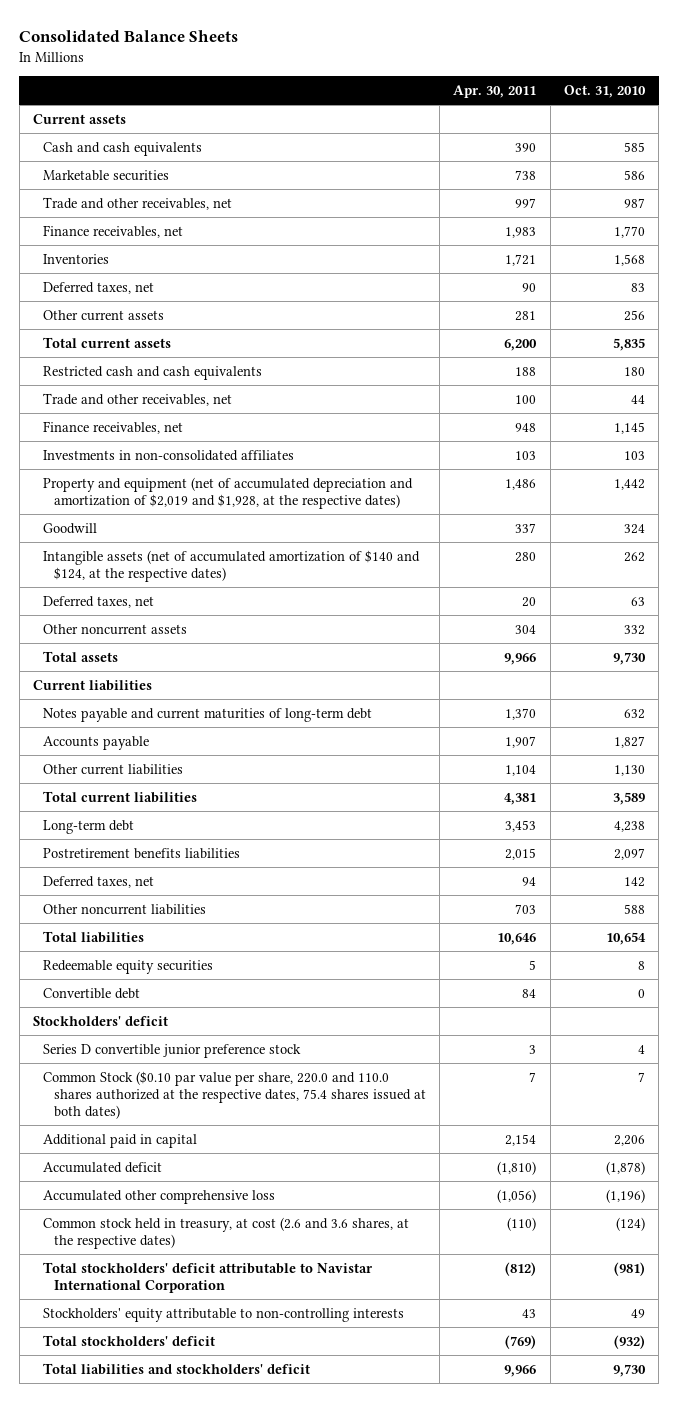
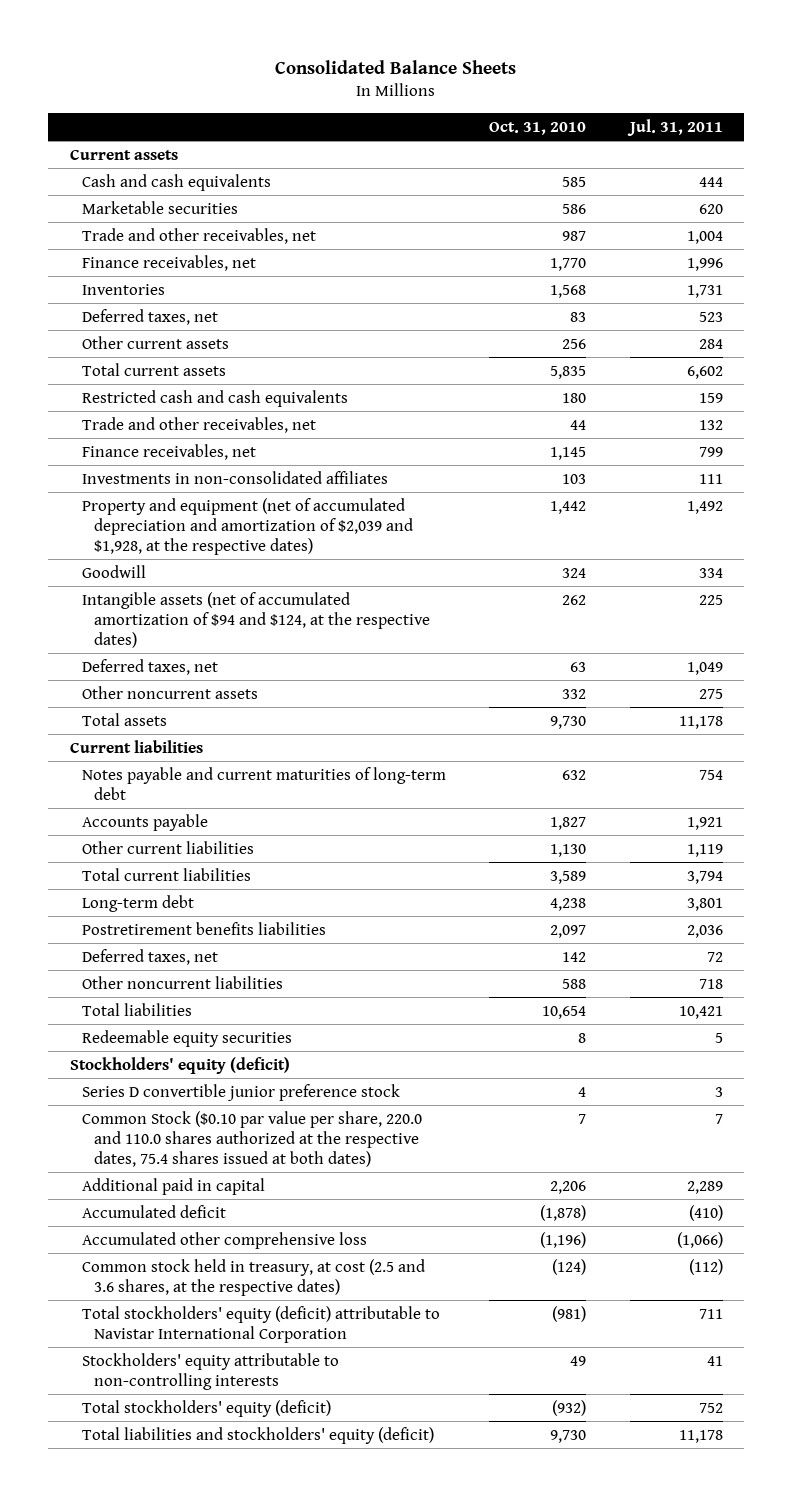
- | Apr. 30, 2011 | Oct. 31, 2010
+ | Oct. 31, 2010 | Jul. 31, 2011
- Property and equipment (net of accumulated depreciation and amortization of $2,019 and $1,928, at the respective dates) | 1,486 | 1,442
+ Property and equipment (net of accumulated depreciation and amortization of $2,039 and $1,928, at the respective dates) | 1,442 | 1,492
- Intangible assets (net of accumulated amortization of $140 and $124, at the respective dates) | 280 | 262
+ Intangible assets (net of accumulated amortization of $94 and $124, at the respective dates) | 262 | 225
- Convertible debt | 84 | 0
- Stockholders' deficit
+ Stockholders' equity (deficit)
- Common stock held in treasury, at cost (2.6 and 3.6 shares, at the respective dates) | (110) | (124)
- Total stockholders' deficit attributable to Navistar International Corporation | (812) | (981)
+ Common stock held in treasury, at cost (2.5 and 3.6 shares, at the respective dates) | (124) | (112)
+ Total stockholders' equity (deficit) attributable to Navistar International Corporation | (981) | 711
- Total stockholders' deficit | (769) | (932)
- Total liabilities and stockholders' deficit | 9,966 | 9,730
+ Total stockholders' equity (deficit) | (932) | 752
+ Total liabilities and stockholders' equity (deficit) | 9,730 | 11,178

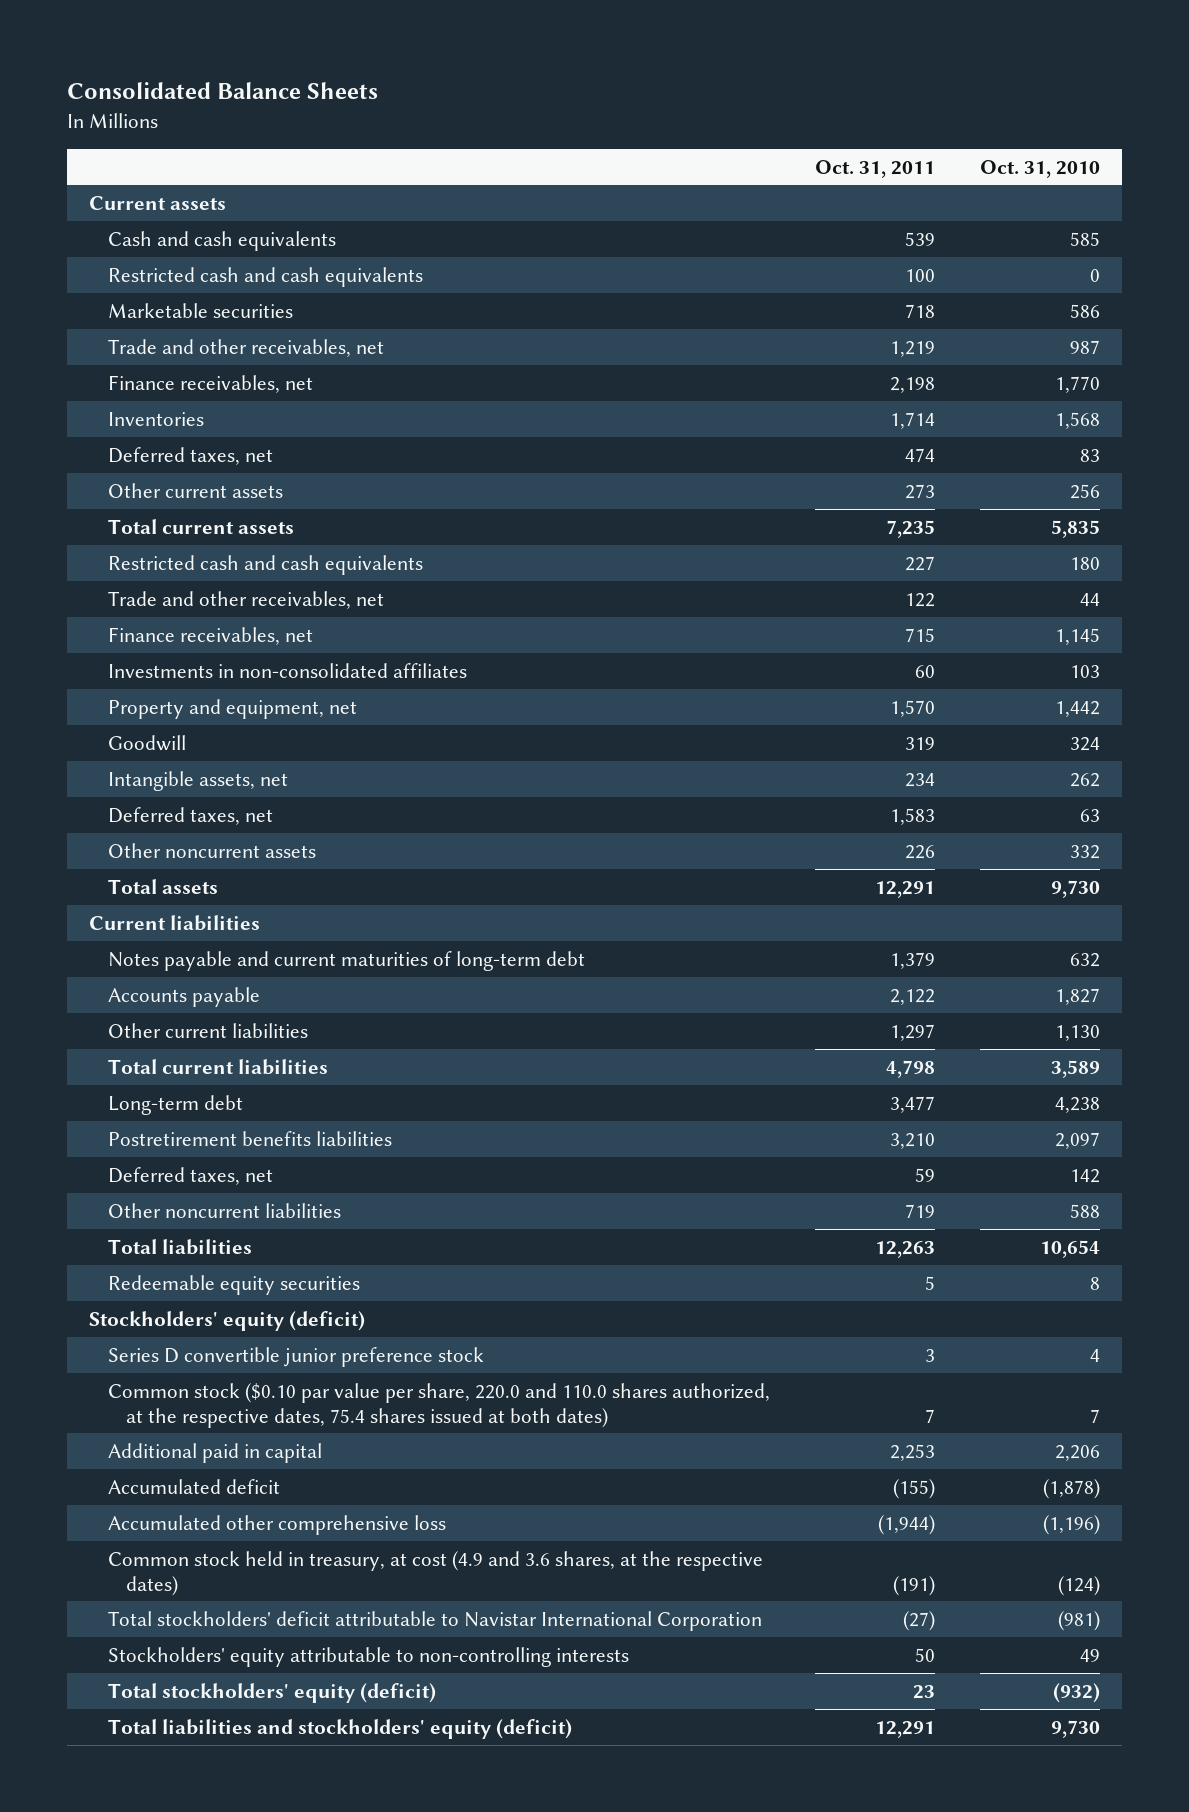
- | Oct. 31, 2010 | Jul. 31, 2011
+ | Oct. 31, 2011 | Oct. 31, 2010
+ Restricted cash and cash equivalents | 100 | 0
- Property and equipment (net of accumulated depreciation and amortization of $2,039 and $1,928, at the respective dates) | 1,442 | 1,492
+ Property and equipment, net | 1,570 | 1,442
- Intangible assets (net of accumulated amortization of $94 and $124, at the respective dates) | 262 | 225
+ Intangible assets, net | 234 | 262
- Common Stock ($0.10 par value per share, 220.0 and 110.0 shares authorized at the respective dates, 75.4 shares issued at both dates) | 7 | 7
+ Common stock ($0.10 par value per share, 220.0 and 110.0 shares authorized, at the respective dates, 75.4 shares issued at both dates) | 7 | 7
- Common stock held in treasury, at cost (2.5 and 3.6 shares, at the respective dates) | (124) | (112)
- Total stockholders' equity (deficit) attributable to Navistar International Corporation | (981) | 711
+ Common stock held in treasury, at cost (4.9 and 3.6 shares, at the respective dates) | (191) | (124)
+ Total stockholders' deficit attributable to Navistar International Corporation | (27) | (981)

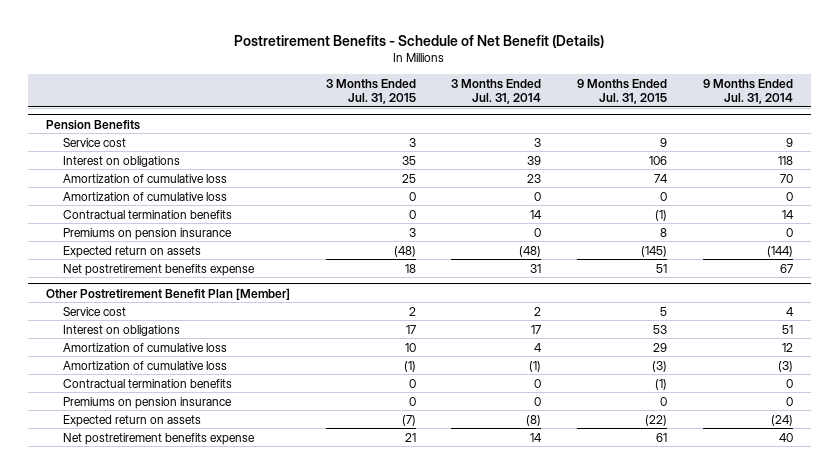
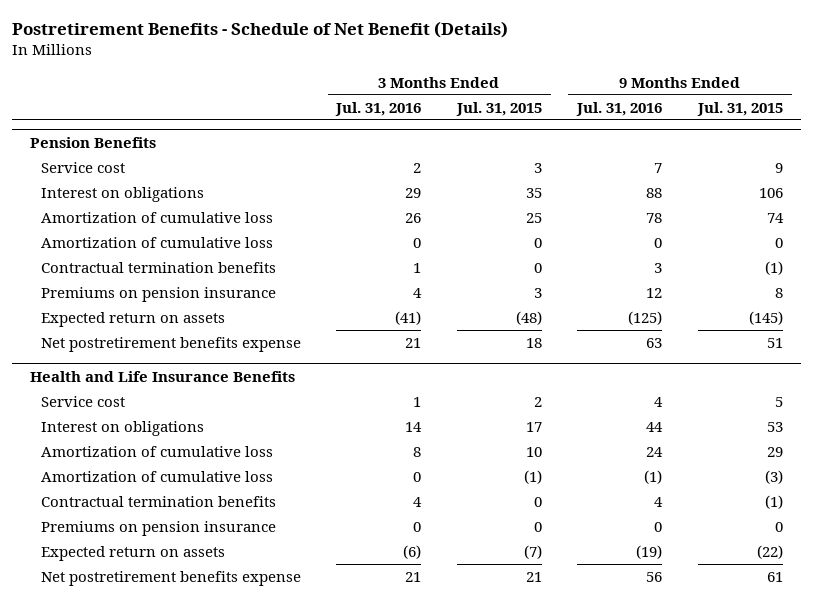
- | 3 Months Ended Jul. 31, 2015 | 3 Months Ended Jul. 31, 2014 | 9 Months Ended Jul. 31, 2015 | 9 Months Ended Jul. 31, 2014
+ | 3 Months Ended Jul. 31, 2016 | 3 Months Ended Jul. 31, 2015 | 9 Months Ended Jul. 31, 2016 | 9 Months Ended Jul. 31, 2015
- Other Postretirement Benefit Plan [Member]
+ Health and Life Insurance Benefits

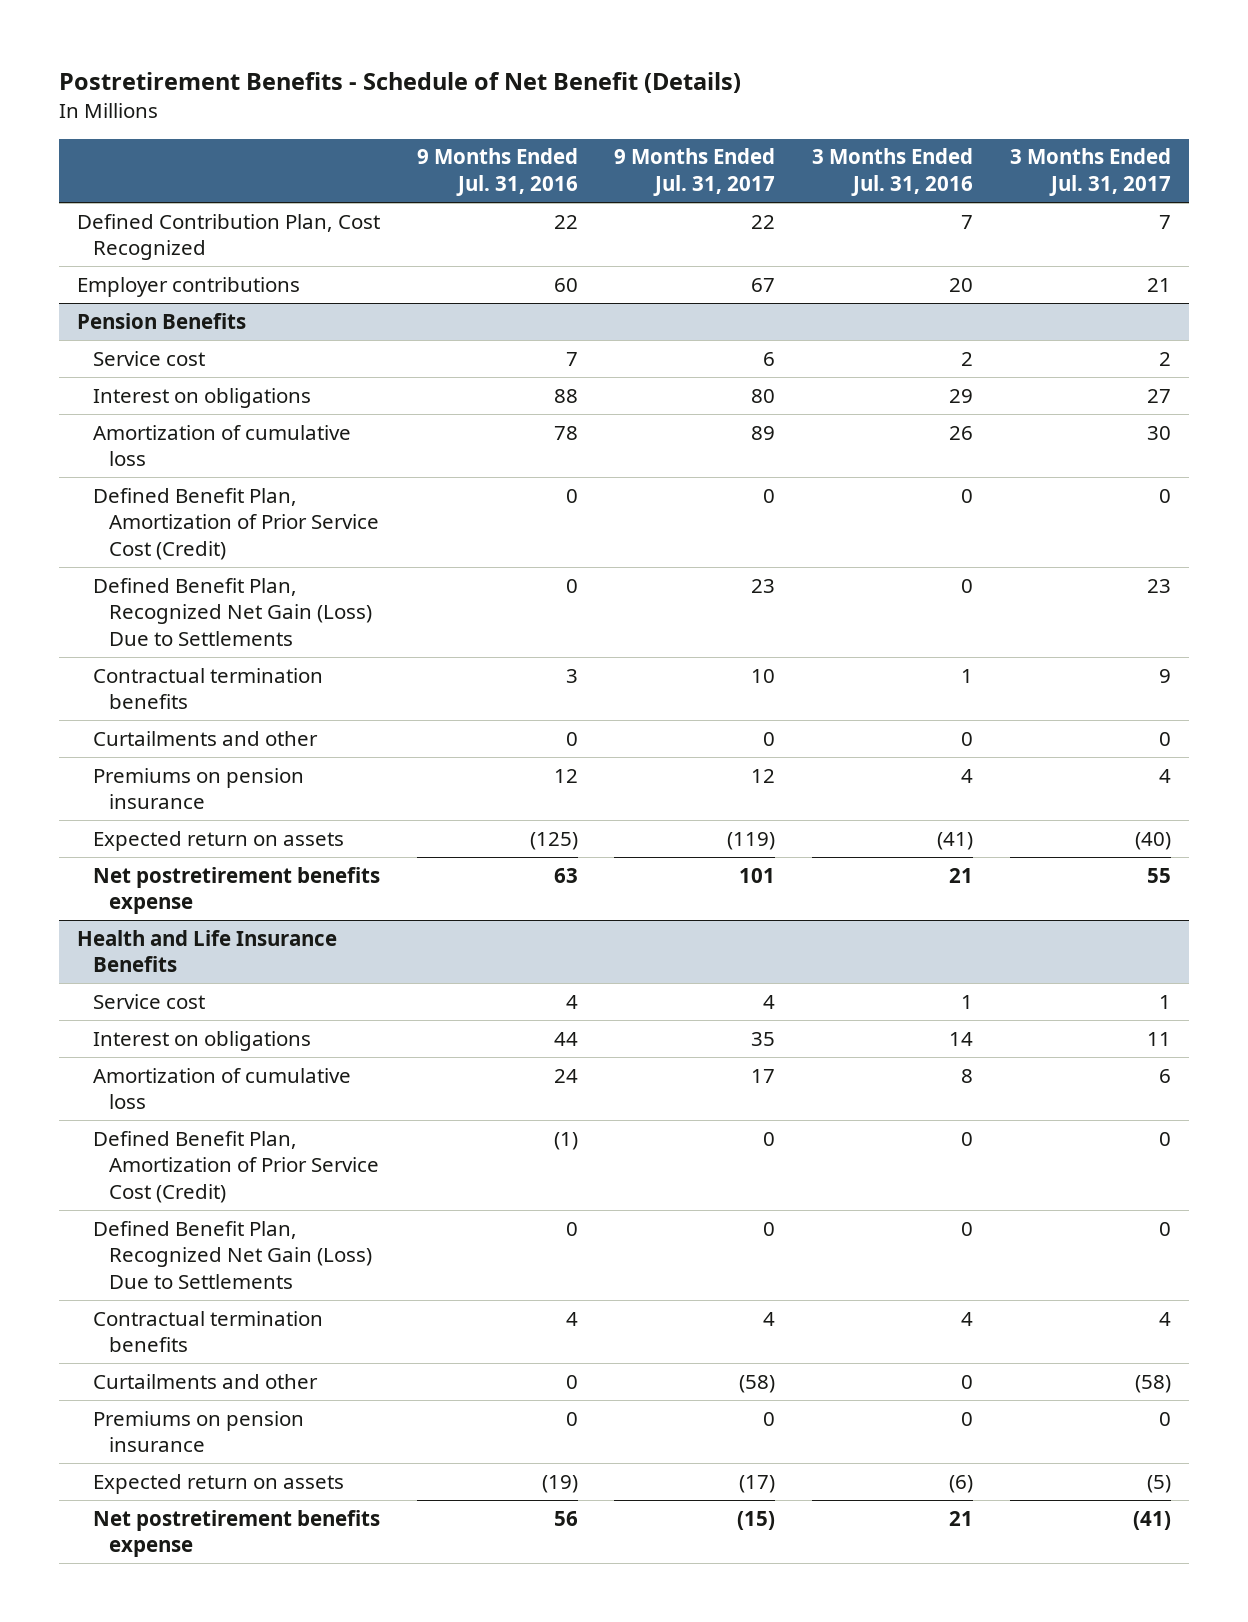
- | 3 Months Ended Jul. 31, 2016 | 3 Months Ended Jul. 31, 2015 | 9 Months Ended Jul. 31, 2016 | 9 Months Ended Jul. 31, 2015
+ | 9 Months Ended Jul. 31, 2016 | 9 Months Ended Jul. 31, 2017 | 3 Months Ended Jul. 31, 2016 | 3 Months Ended Jul. 31, 2017
+ Defined Contribution Plan, Cost Recognized | 22 | 22 | 7 | 7
+ Employer contributions | 60 | 67 | 20 | 21
@ Pension Benefits
- Amortization of cumulative loss | 0 | 0 | 0 | 0
+ Defined Benefit Plan, Amortization of Prior Service Cost (Credit) | 0 | 0 | 0 | 0
+ Defined Benefit Plan, Recognized Net Gain (Loss) Due to Settlements | 0 | 23 | 0 | 23
+ Curtailments and other | 0 | 0 | 0 | 0
@ Health and Life Insurance Benefits
- Amortization of cumulative loss | 0 | (1) | (1) | (3)
+ Defined Benefit Plan, Amortization of Prior Service Cost (Credit) | (1) | 0 | 0 | 0
+ Defined Benefit Plan, Recognized Net Gain (Loss) Due to Settlements | 0 | 0 | 0 | 0
+ Curtailments and other | 0 | (58) | 0 | (58)

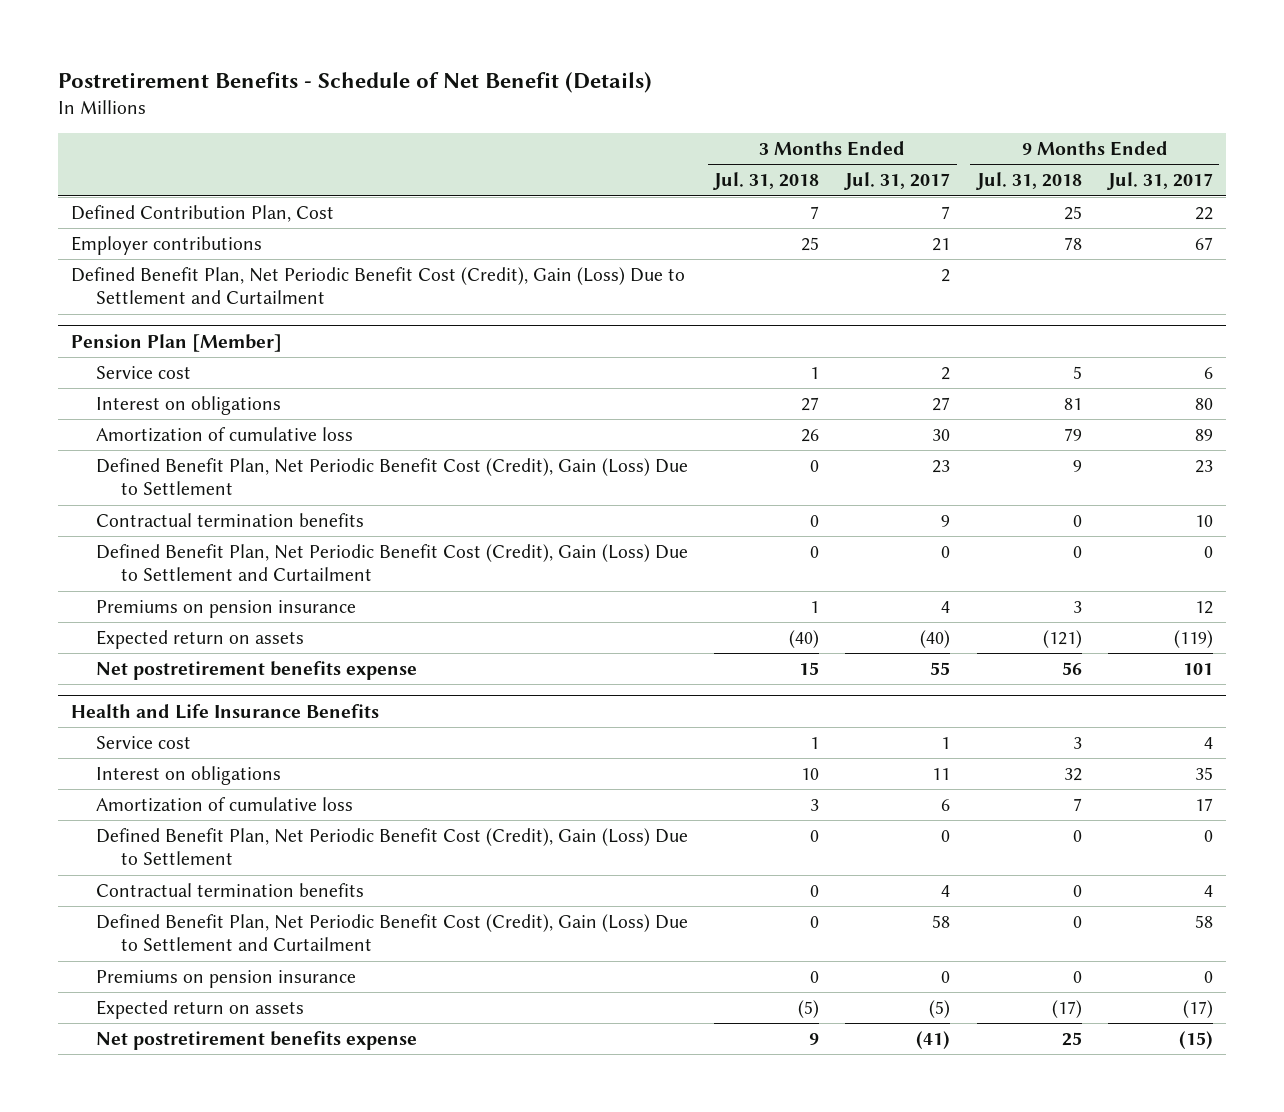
- | 9 Months Ended Jul. 31, 2016 | 9 Months Ended Jul. 31, 2017 | 3 Months Ended Jul. 31, 2016 | 3 Months Ended Jul. 31, 2017
+ | 3 Months Ended Jul. 31, 2018 | 3 Months Ended Jul. 31, 2017 | 9 Months Ended Jul. 31, 2018 | 9 Months Ended Jul. 31, 2017
- Defined Contribution Plan, Cost Recognized | 22 | 22 | 7 | 7
+ Defined Contribution Plan, Cost | 7 | 7 | 25 | 22
- Pension Benefits
+ Defined Benefit Plan, Net Periodic Benefit Cost (Credit), Gain (Loss) Due to Settlement and Curtailment | | 2 | |
+ Pension Plan [Member]
- Defined Benefit Plan, Amortization of Prior Service Cost (Credit) | 0 | 0 | 0 | 0
- Defined Benefit Plan, Recognized Net Gain (Loss) Due to Settlements | 0 | 23 | 0 | 23
+ Defined Benefit Plan, Net Periodic Benefit Cost (Credit), Gain (Loss) Due to Settlement | 0 | 23 | 9 | 23
- Curtailments and other | 0 | 0 | 0 | 0
+ Defined Benefit Plan, Net Periodic Benefit Cost (Credit), Gain (Loss) Due to Settlement and Curtailment | 0 | 0 | 0 | 0
@ Health and Life Insurance Benefits
- Defined Benefit Plan, Amortization of Prior Service Cost (Credit) | (1) | 0 | 0 | 0
- Defined Benefit Plan, Recognized Net Gain (Loss) Due to Settlements | 0 | 0 | 0 | 0
+ Defined Benefit Plan, Net Periodic Benefit Cost (Credit), Gain (Loss) Due to Settlement | 0 | 0 | 0 | 0
- Curtailments and other | 0 | (58) | 0 | (58)
+ Defined Benefit Plan, Net Periodic Benefit Cost (Credit), Gain (Loss) Due to Settlement and Curtailment | 0 | 58 | 0 | 58

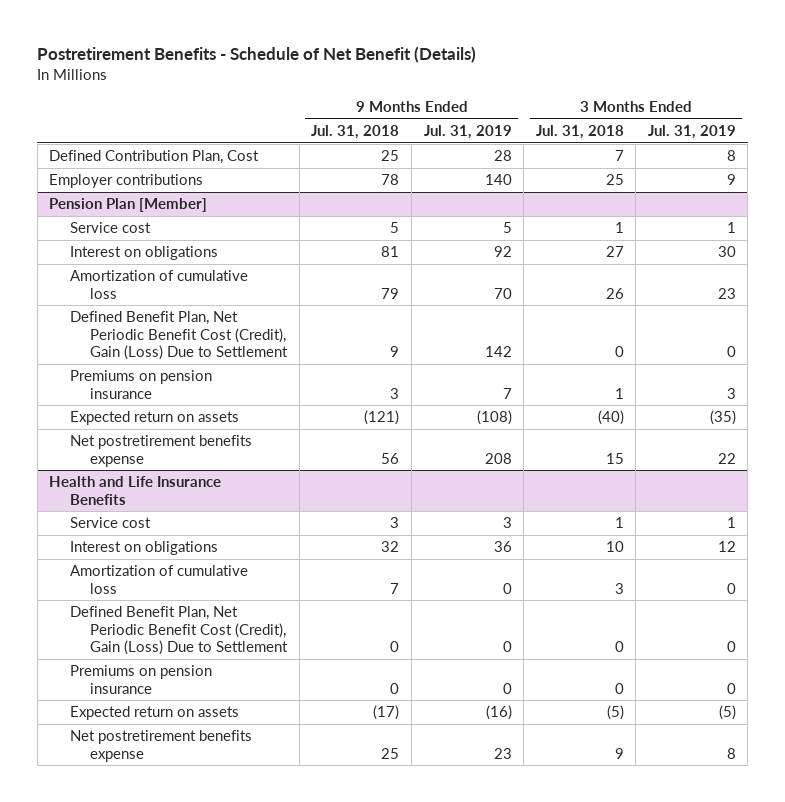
- | 3 Months Ended Jul. 31, 2018 | 3 Months Ended Jul. 31, 2017 | 9 Months Ended Jul. 31, 2018 | 9 Months Ended Jul. 31, 2017
+ | 9 Months Ended Jul. 31, 2018 | 9 Months Ended Jul. 31, 2019 | 3 Months Ended Jul. 31, 2018 | 3 Months Ended Jul. 31, 2019
- Defined Benefit Plan, Net Periodic Benefit Cost (Credit), Gain (Loss) Due to Settlement and Curtailment | | 2 | |
@ Pension Plan [Member]
- Contractual termination benefits | 0 | 9 | 0 | 10
- Defined Benefit Plan, Net Periodic Benefit Cost (Credit), Gain (Loss) Due to Settlement and Curtailment | 0 | 0 | 0 | 0
@ Health and Life Insurance Benefits
- Contractual termination benefits | 0 | 4 | 0 | 4
- Defined Benefit Plan, Net Periodic Benefit Cost (Credit), Gain (Loss) Due to Settlement and Curtailment | 0 | 58 | 0 | 58

